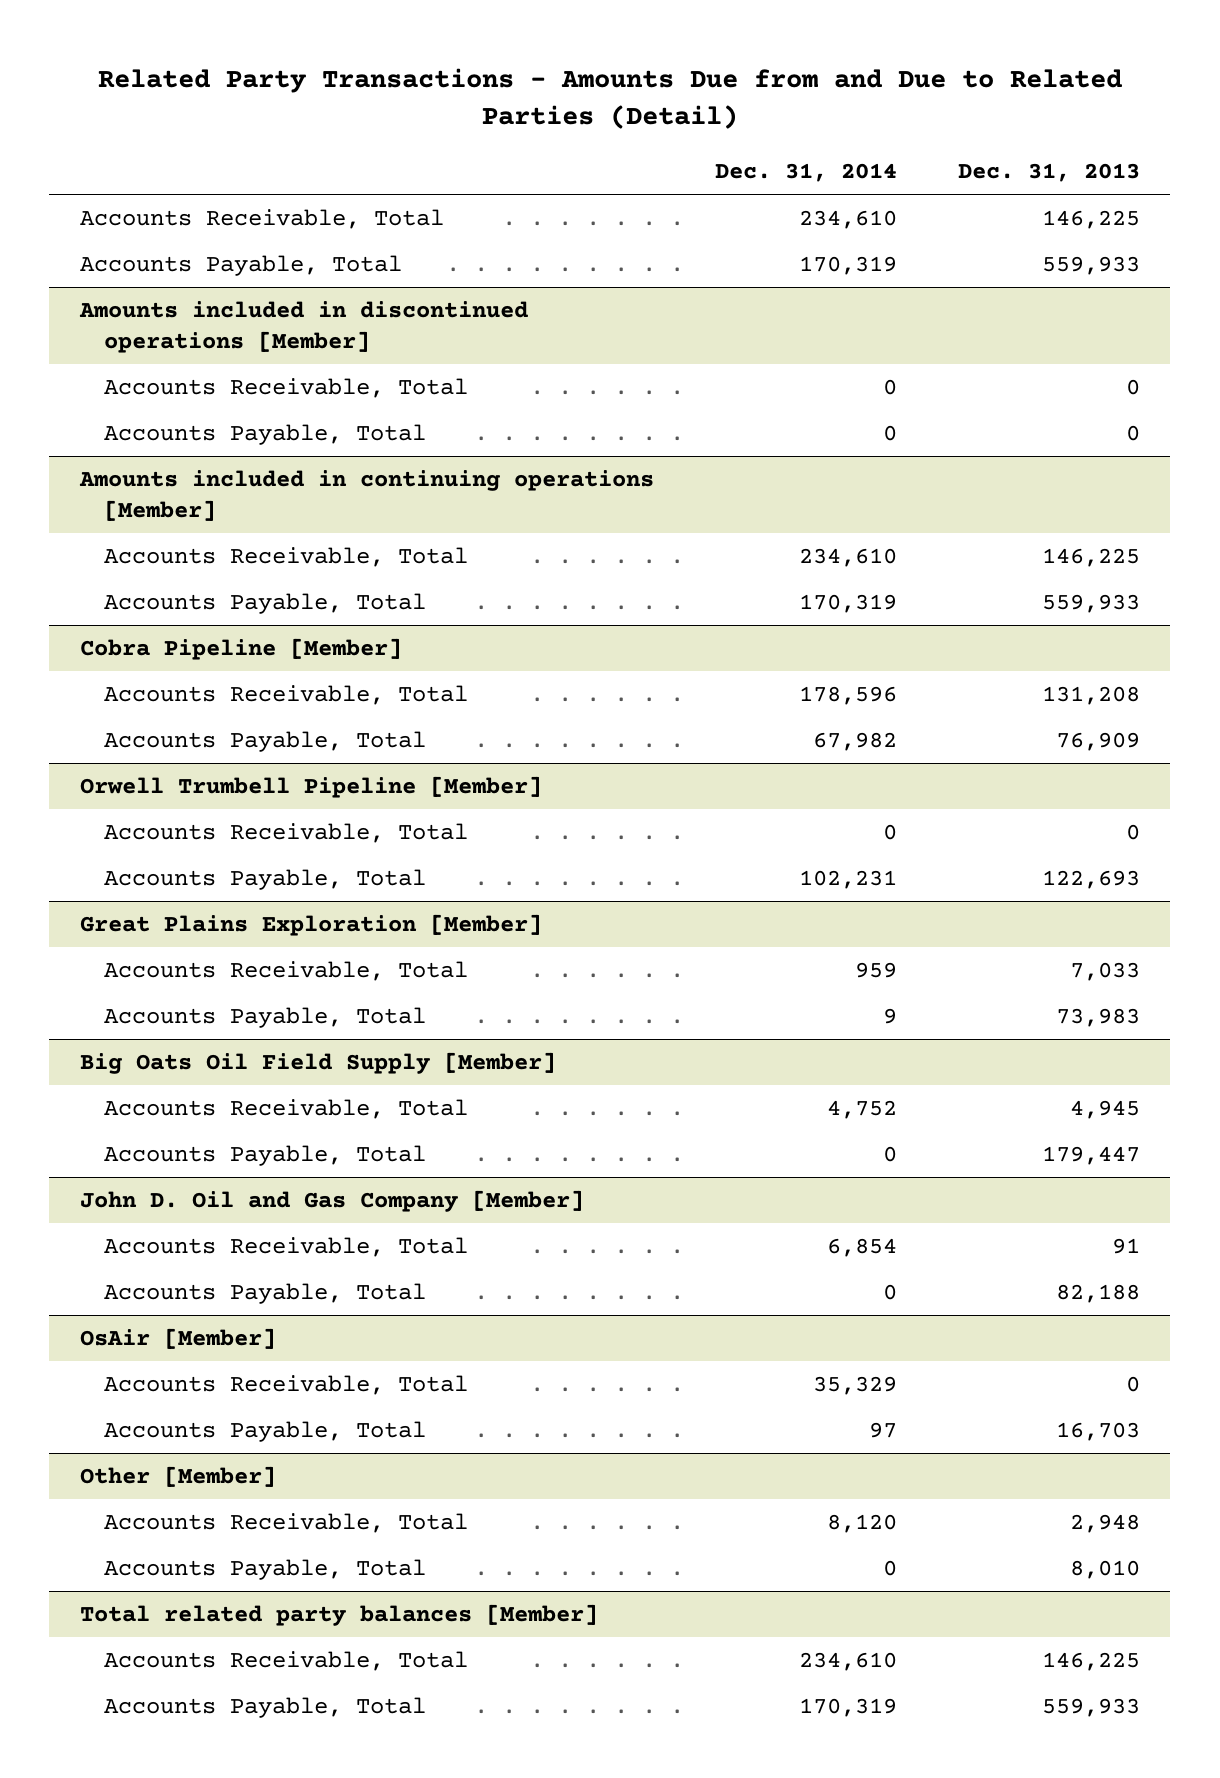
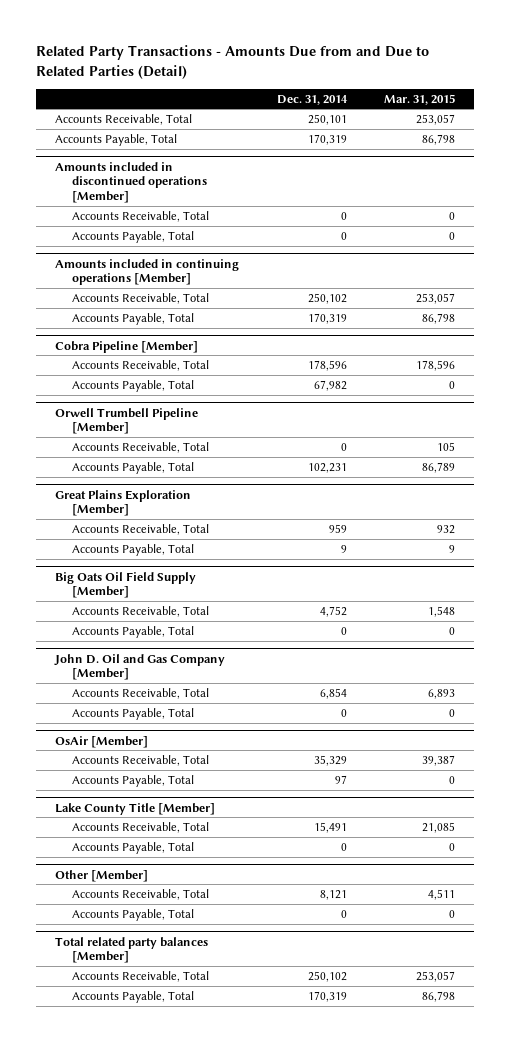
- | Dec. 31, 2014 | Dec. 31, 2013
+ | Dec. 31, 2014 | Mar. 31, 2015
- Accounts Receivable, Total | 234,610 | 146,225
+ Accounts Receivable, Total | 250,101 | 253,057
@ Amounts included in continuing operations [Member]
- Accounts Receivable, Total | 234,610 | 146,225
+ Accounts Receivable, Total | 250,102 | 253,057
+ Lake County Title [Member]
+ Accounts Receivable, Total | 15,491 | 21,085
+ Accounts Payable, Total | 0 | 0
@ Other [Member]
- Accounts Receivable, Total | 8,120 | 2,948
+ Accounts Receivable, Total | 8,121 | 4,511
@ Total related party balances [Member]
- Accounts Receivable, Total | 234,610 | 146,225
+ Accounts Receivable, Total | 250,102 | 253,057

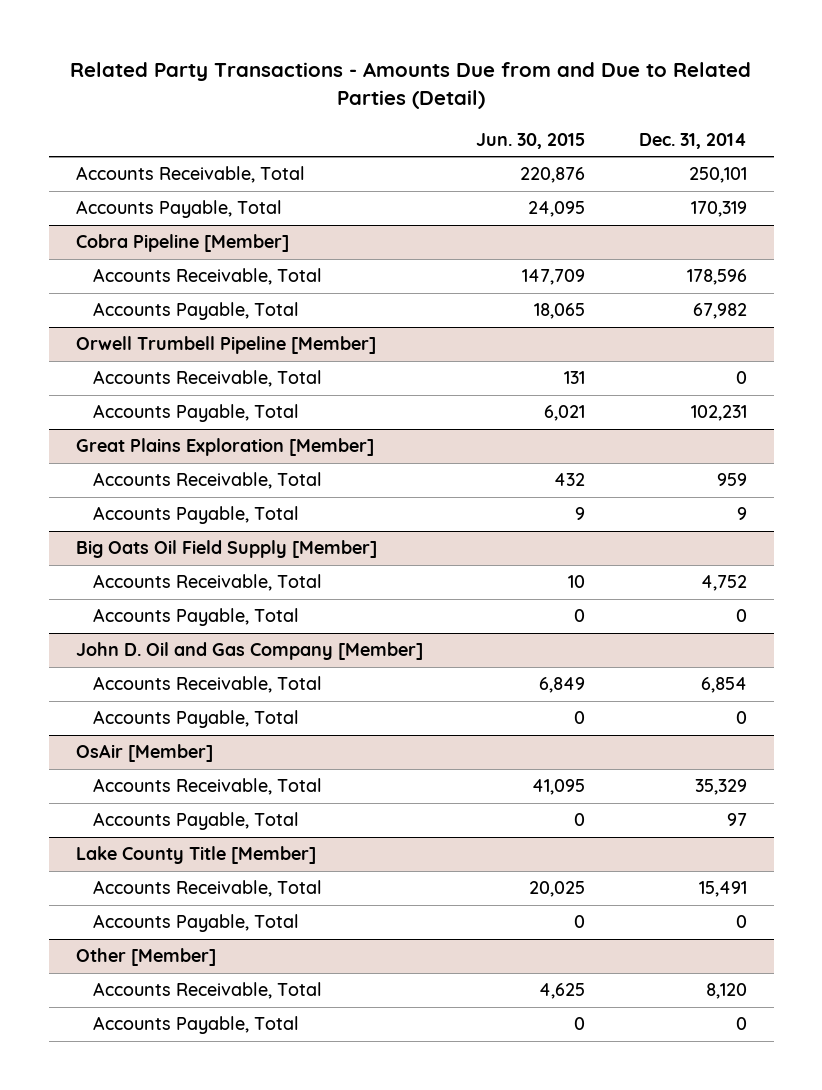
- | Dec. 31, 2014 | Mar. 31, 2015
+ | Jun. 30, 2015 | Dec. 31, 2014
- Amounts included in discontinued operations [Member]
- Accounts Receivable, Total | 0 | 0
- Accounts Payable, Total | 0 | 0
- Amounts included in continuing operations [Member]
- Accounts Receivable, Total | 250,102 | 253,057
- Accounts Payable, Total | 170,319 | 86,798
@ Other [Member]
- Accounts Receivable, Total | 8,121 | 4,511
+ Accounts Receivable, Total | 4,625 | 8,120
- Total related party balances [Member]
- Accounts Receivable, Total | 250,102 | 253,057
- Accounts Payable, Total | 170,319 | 86,798

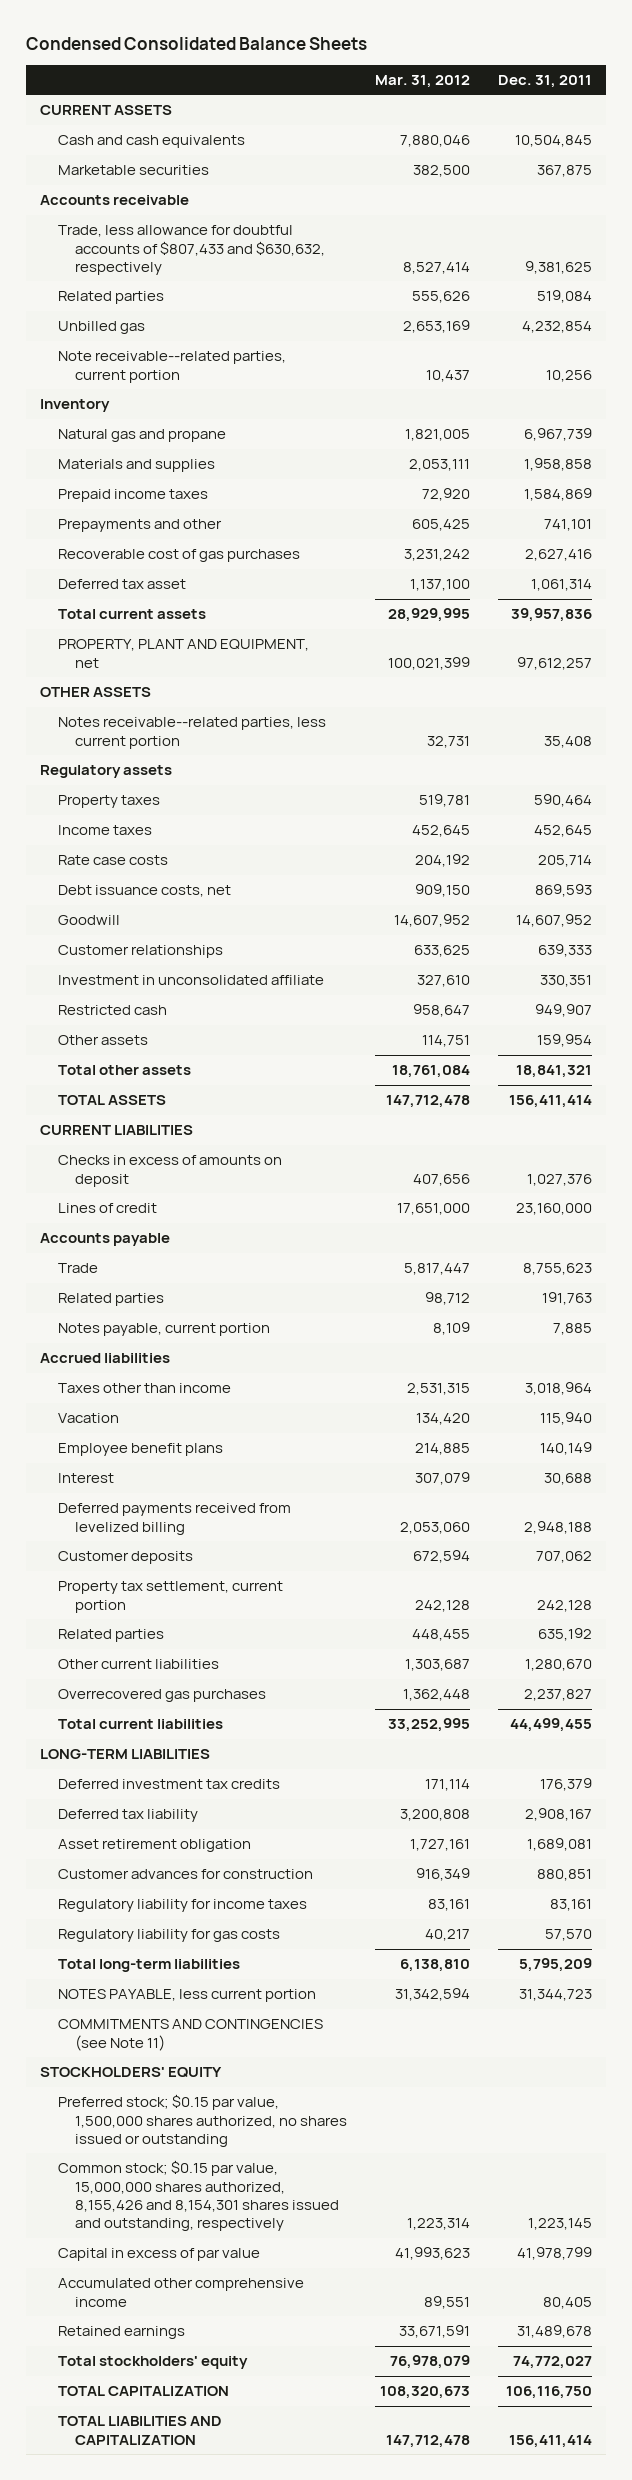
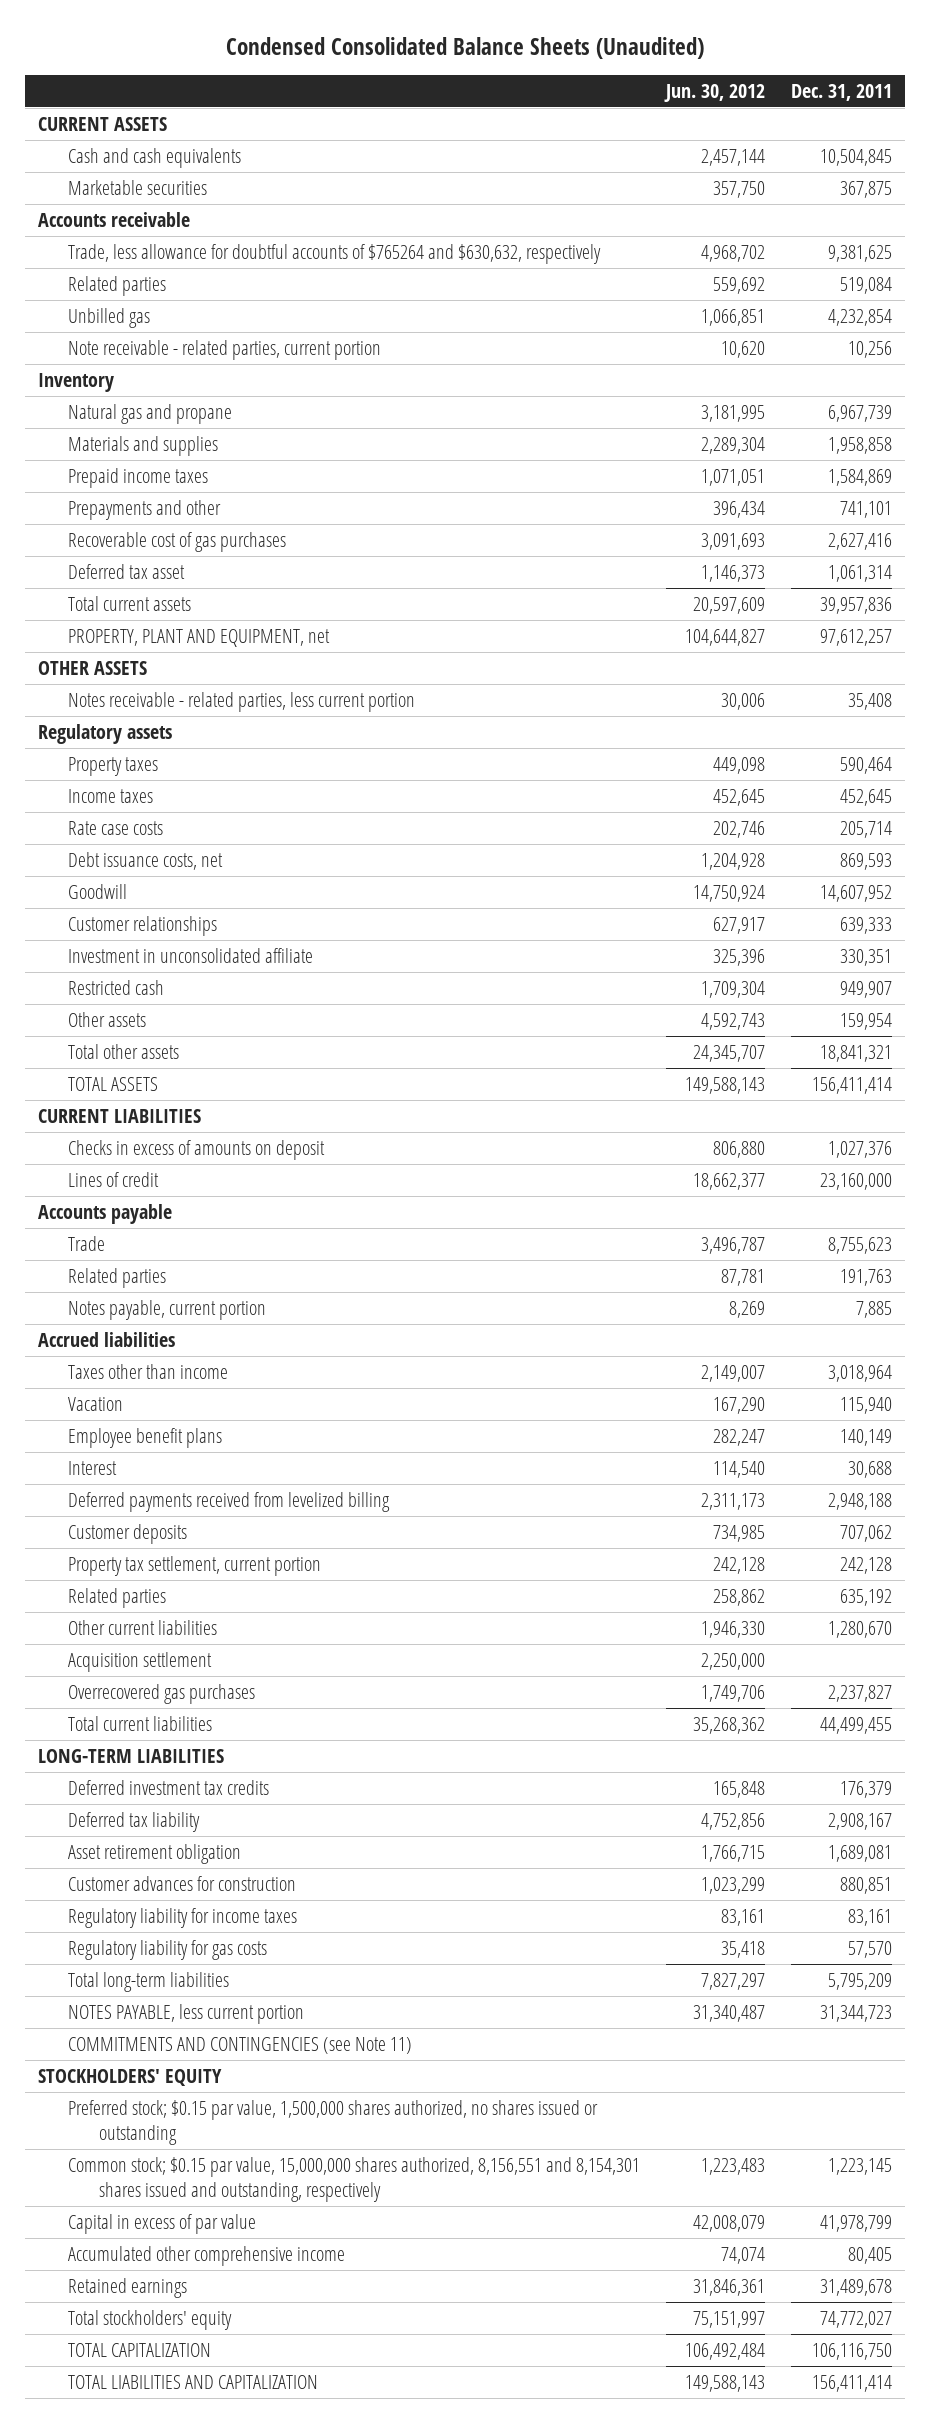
- Condensed Consolidated Balance Sheets
+ Condensed Consolidated Balance Sheets (Unaudited)
- | Mar. 31, 2012 | Dec. 31, 2011
+ | Jun. 30, 2012 | Dec. 31, 2011
- Trade, less allowance for doubtful accounts of $807,433 and $630,632, respectively | 8,527,414 | 9,381,625
+ Trade, less allowance for doubtful accounts of $765264 and $630,632, respectively | 4,968,702 | 9,381,625
- Note receivable--related parties, current portion | 10,437 | 10,256
+ Note receivable - related parties, current portion | 10,620 | 10,256
- Notes receivable--related parties, less current portion | 32,731 | 35,408
+ Notes receivable - related parties, less current portion | 30,006 | 35,408
+ Acquisition settlement | 2,250,000 |
- Common stock; $0.15 par value, 15,000,000 shares authorized, 8,155,426 and 8,154,301 shares issued and outstanding, respectively | 1,223,314 | 1,223,145
+ Common stock; $0.15 par value, 15,000,000 shares authorized, 8,156,551 and 8,154,301 shares issued and outstanding, respectively | 1,223,483 | 1,223,145

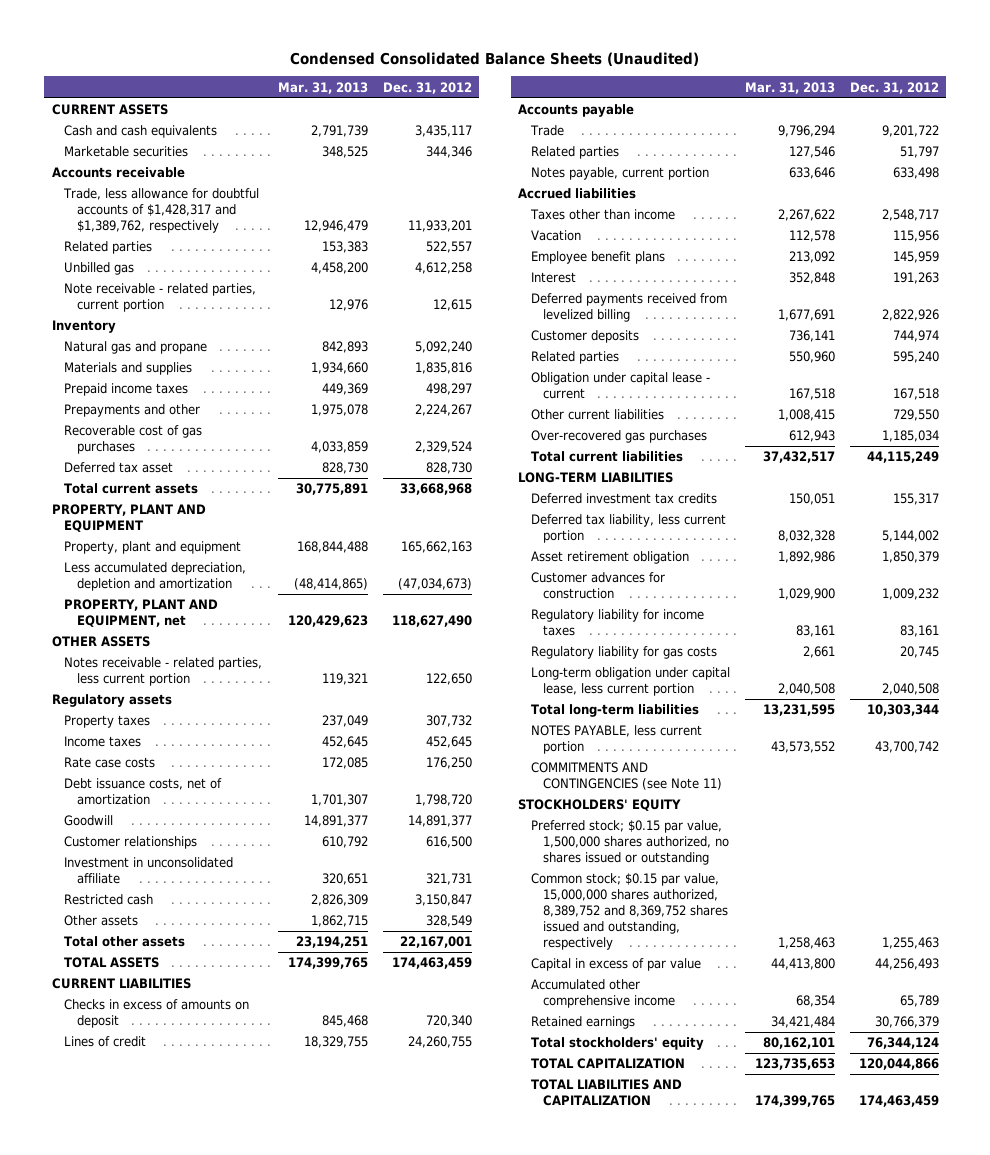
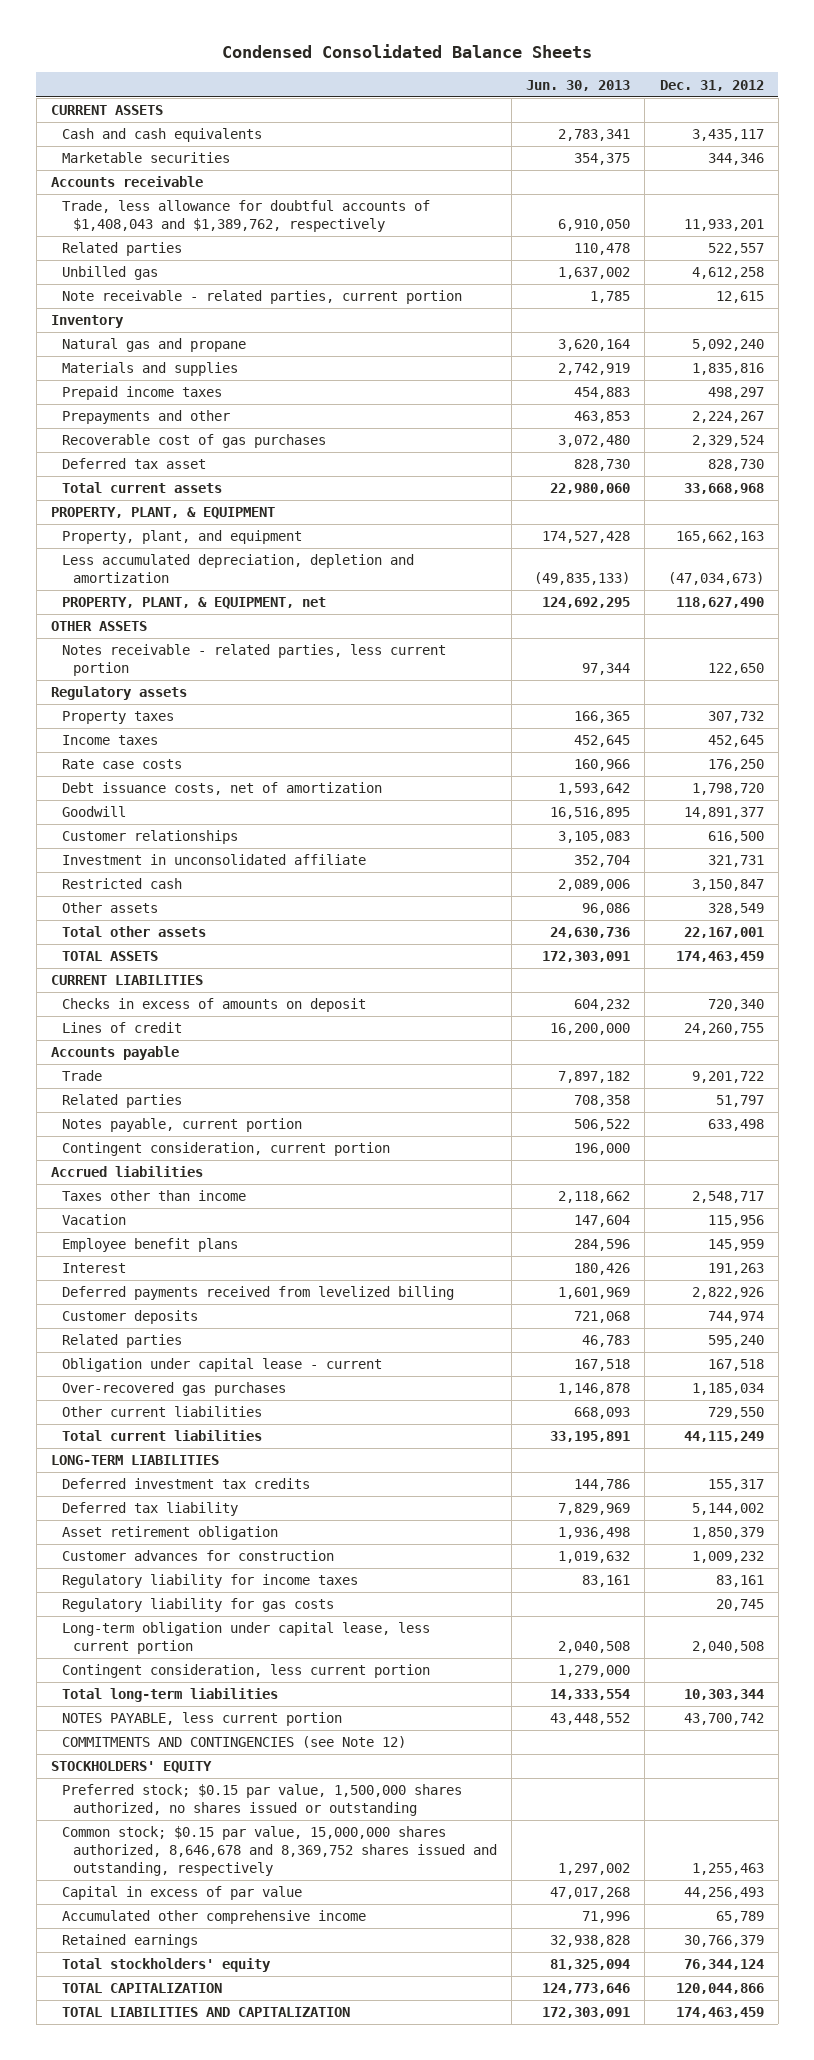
- Condensed Consolidated Balance Sheets (Unaudited)
+ Condensed Consolidated Balance Sheets
- | Mar. 31, 2013 | Dec. 31, 2012
+ | Jun. 30, 2013 | Dec. 31, 2012
- Trade, less allowance for doubtful accounts of $1,428,317 and $1,389,762, respectively | 12,946,479 | 11,933,201
+ Trade, less allowance for doubtful accounts of $1,408,043 and $1,389,762, respectively | 6,910,050 | 11,933,201
- PROPERTY, PLANT AND EQUIPMENT
- Property, plant and equipment | 168,844,488 | 165,662,163
+ PROPERTY, PLANT, & EQUIPMENT
+ Property, plant, and equipment | 174,527,428 | 165,662,163
- PROPERTY, PLANT AND EQUIPMENT, net | 120,429,623 | 118,627,490
+ PROPERTY, PLANT, & EQUIPMENT, net | 124,692,295 | 118,627,490
+ Contingent consideration, current portion | 196,000 |
moved down: Other current liabilities | 668,093 | 729,550
- Deferred tax liability, less current portion | 8,032,328 | 5,144,002
+ Deferred tax liability | 7,829,969 | 5,144,002
+ Contingent consideration, less current portion | 1,279,000 |
- COMMITMENTS AND CONTINGENCIES (see Note 11)
+ COMMITMENTS AND CONTINGENCIES (see Note 12)
- Common stock; $0.15 par value, 15,000,000 shares authorized, 8,389,752 and 8,369,752 shares issued and outstanding, respectively | 1,258,463 | 1,255,463
+ Common stock; $0.15 par value, 15,000,000 shares authorized, 8,646,678 and 8,369,752 shares issued and outstanding, respectively | 1,297,002 | 1,255,463

